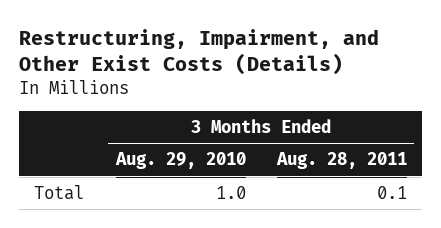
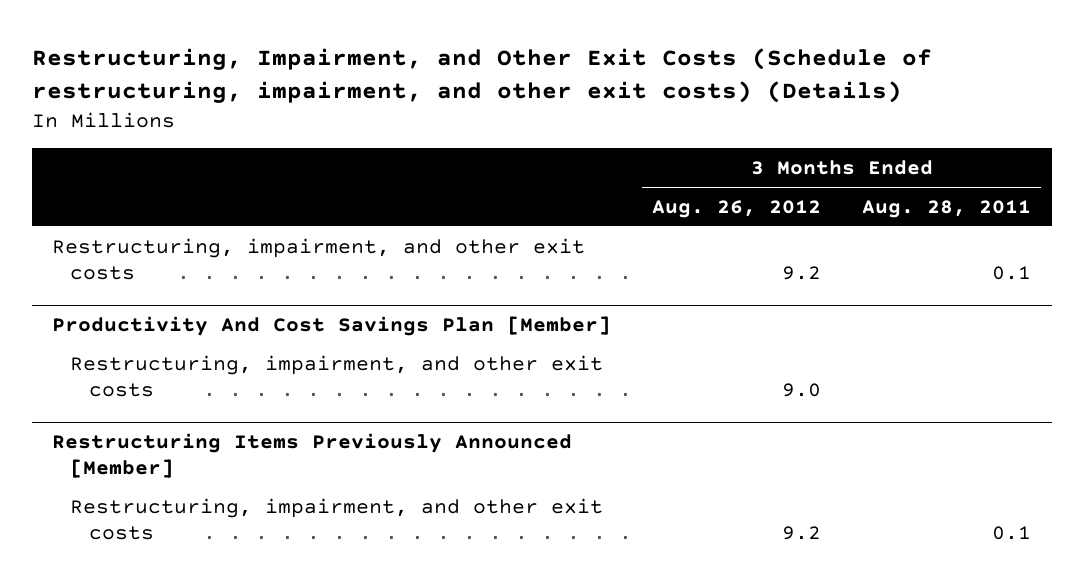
- Restructuring, Impairment, and Other Exist Costs (Details)
+ Restructuring, Impairment, and Other Exit Costs (Schedule of restructuring, impairment, and other exit costs) (Details)
- | 3 Months Ended Aug. 29, 2010 | 3 Months Ended Aug. 28, 2011
+ | 3 Months Ended Aug. 26, 2012 | 3 Months Ended Aug. 28, 2011
- Total | 1.0 | 0.1
+ Restructuring, impairment, and other exit costs | 9.2 | 0.1
+ Productivity And Cost Savings Plan [Member]
+ Restructuring, impairment, and other exit costs | 9.0 |
+ Restructuring Items Previously Announced [Member]
+ Restructuring, impairment, and other exit costs | 9.2 | 0.1

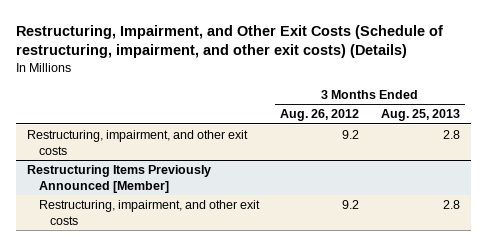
- | 3 Months Ended Aug. 26, 2012 | 3 Months Ended Aug. 28, 2011
+ | 3 Months Ended Aug. 26, 2012 | 3 Months Ended Aug. 25, 2013
- Productivity And Cost Savings Plan [Member]
- Restructuring, impairment, and other exit costs | 9.0 |

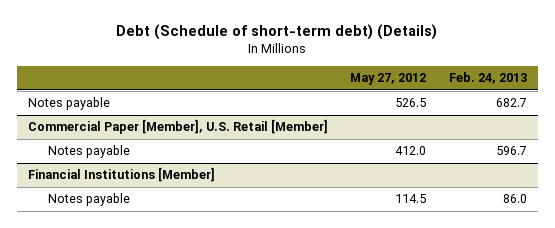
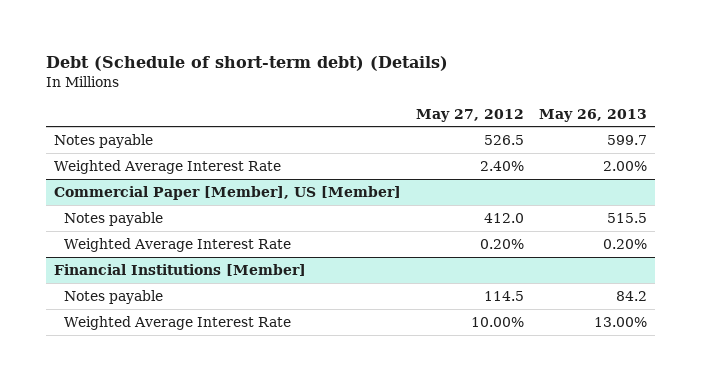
- | May 27, 2012 | Feb. 24, 2013
+ | May 27, 2012 | May 26, 2013
- Commercial Paper [Member], U.S. Retail [Member]
+ Weighted Average Interest Rate | 2.40% | 2.00%
+ Commercial Paper [Member], US [Member]
+ Weighted Average Interest Rate | 0.20% | 0.20%
@ Financial Institutions [Member]
+ Weighted Average Interest Rate | 10.00% | 13.00%

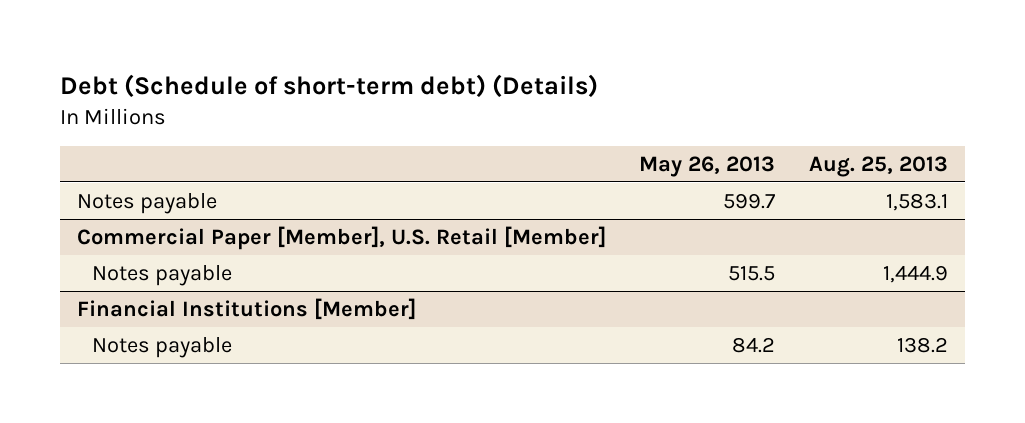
- | May 27, 2012 | May 26, 2013
+ | May 26, 2013 | Aug. 25, 2013
- Weighted Average Interest Rate | 2.40% | 2.00%
- Commercial Paper [Member], US [Member]
+ Commercial Paper [Member], U.S. Retail [Member]
- Weighted Average Interest Rate | 0.20% | 0.20%
@ Financial Institutions [Member]
- Weighted Average Interest Rate | 10.00% | 13.00%

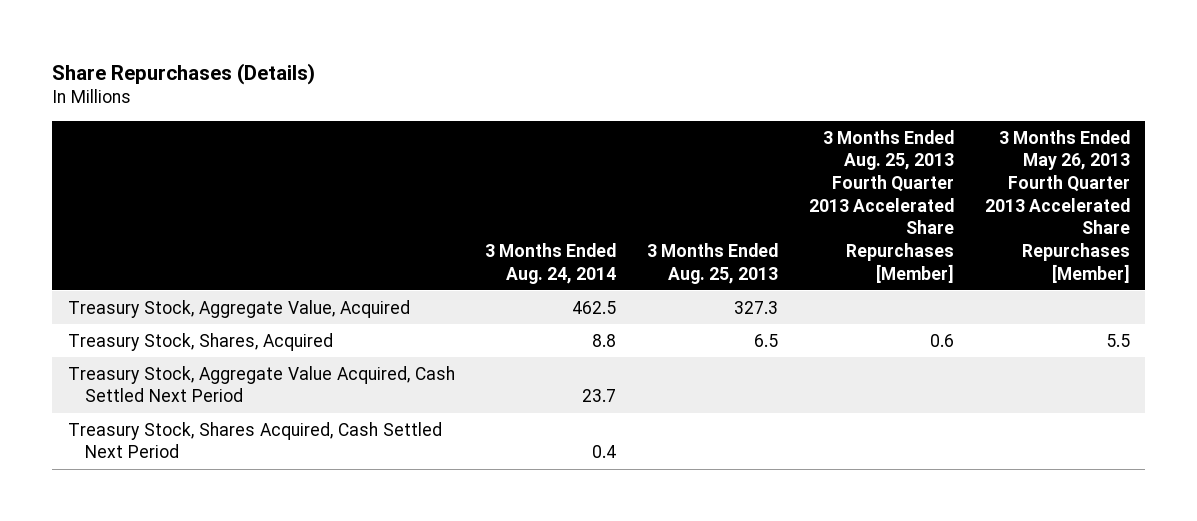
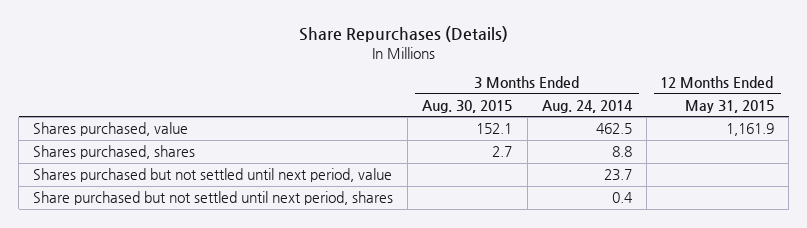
- | 3 Months Ended Aug. 24, 2014 | 3 Months Ended Aug. 25, 2013 | 3 Months Ended Aug. 25, 2013 Fourth Quarter 2013 Accelerated Share Repurchases [Member] | 3 Months Ended May 26, 2013 Fourth Quarter 2013 Accelerated Share Repurchases [Member]
+ | 3 Months Ended Aug. 30, 2015 | 3 Months Ended Aug. 24, 2014 | 12 Months Ended May 31, 2015
- Treasury Stock, Aggregate Value, Acquired | 462.5 | 327.3 | |
- Treasury Stock, Shares, Acquired | 8.8 | 6.5 | 0.6 | 5.5
- Treasury Stock, Aggregate Value Acquired, Cash Settled Next Period | 23.7 | | |
- Treasury Stock, Shares Acquired, Cash Settled Next Period | 0.4 | | |
+ Shares purchased, value | 152.1 | 462.5 | 1,161.9
+ Shares purchased, shares | 2.7 | 8.8 |
+ Shares purchased but not settled until next period, value | | 23.7 |
+ Share purchased but not settled until next period, shares | | 0.4 |

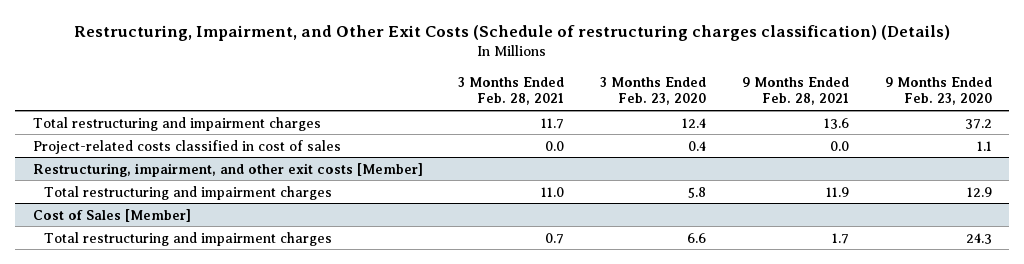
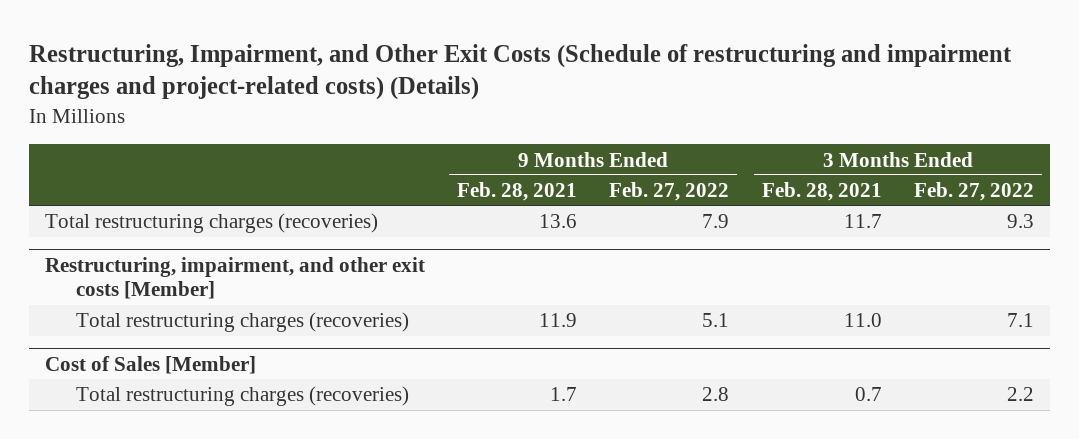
- Restructuring, Impairment, and Other Exit Costs (Schedule of restructuring charges classification) (Details)
+ Restructuring, Impairment, and Other Exit Costs (Schedule of restructuring and impairment charges and project-related costs) (Details)
- | 3 Months Ended Feb. 28, 2021 | 3 Months Ended Feb. 23, 2020 | 9 Months Ended Feb. 28, 2021 | 9 Months Ended Feb. 23, 2020
+ | 9 Months Ended Feb. 28, 2021 | 9 Months Ended Feb. 27, 2022 | 3 Months Ended Feb. 28, 2021 | 3 Months Ended Feb. 27, 2022
- Total restructuring and impairment charges | 11.7 | 12.4 | 13.6 | 37.2
- Project-related costs classified in cost of sales | 0.0 | 0.4 | 0.0 | 1.1
+ Total restructuring charges (recoveries) | 13.6 | 7.9 | 11.7 | 9.3
@ Restructuring, impairment, and other exit costs [Member]
- Total restructuring and impairment charges | 11.0 | 5.8 | 11.9 | 12.9
+ Total restructuring charges (recoveries) | 11.9 | 5.1 | 11.0 | 7.1
@ Cost of Sales [Member]
- Total restructuring and impairment charges | 0.7 | 6.6 | 1.7 | 24.3
+ Total restructuring charges (recoveries) | 1.7 | 2.8 | 0.7 | 2.2

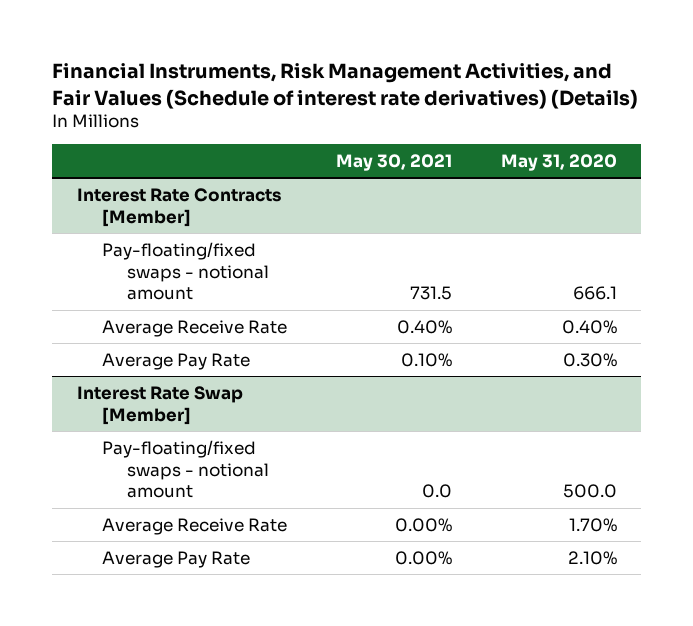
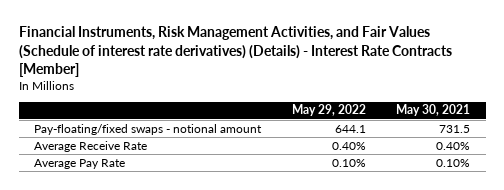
- Financial Instruments, Risk Management Activities, and Fair Values (Schedule of interest rate derivatives) (Details)
+ Financial Instruments, Risk Management Activities, and Fair Values (Schedule of interest rate derivatives) (Details) - Interest Rate Contracts [Member]
- | May 30, 2021 | May 31, 2020
+ | May 29, 2022 | May 30, 2021
- Interest Rate Contracts [Member]
- Interest Rate Swap [Member]
- Pay-floating/fixed swaps - notional amount | 0.0 | 500.0
- Average Receive Rate | 0.00% | 1.70%
- Average Pay Rate | 0.00% | 2.10%

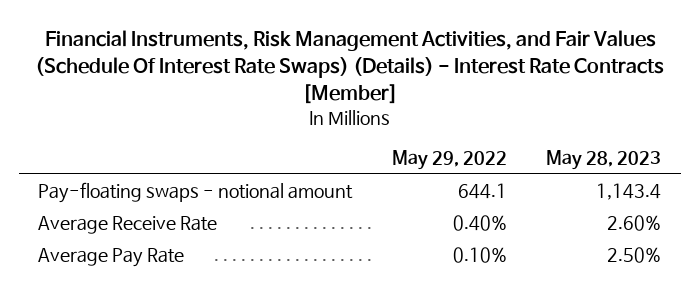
- Financial Instruments, Risk Management Activities, and Fair Values (Schedule of interest rate derivatives) (Details) - Interest Rate Contracts [Member]
+ Financial Instruments, Risk Management Activities, and Fair Values (Schedule Of Interest Rate Swaps) (Details) - Interest Rate Contracts [Member]
- | May 29, 2022 | May 30, 2021
+ | May 29, 2022 | May 28, 2023
- Pay-floating/fixed swaps - notional amount | 644.1 | 731.5
+ Pay-floating swaps - notional amount | 644.1 | 1,143.4

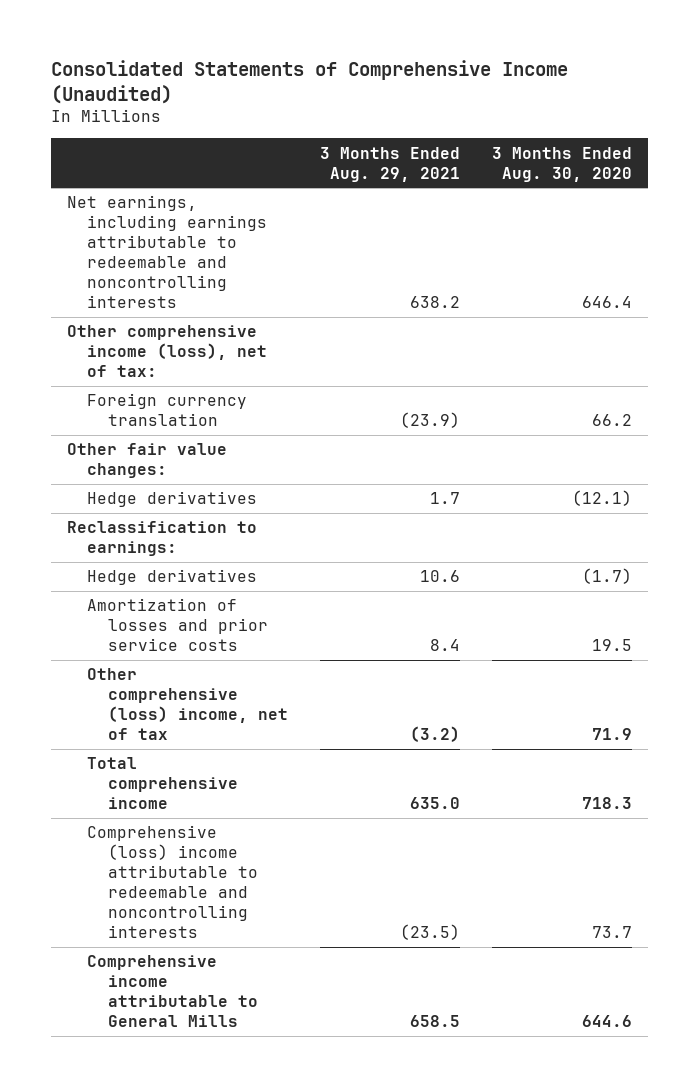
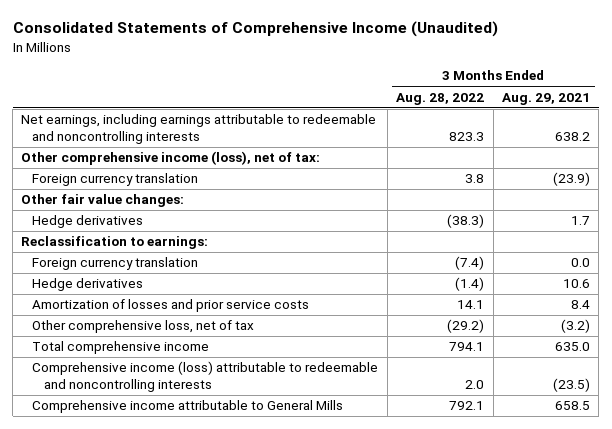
- | 3 Months Ended Aug. 29, 2021 | 3 Months Ended Aug. 30, 2020
+ | 3 Months Ended Aug. 28, 2022 | 3 Months Ended Aug. 29, 2021
+ Foreign currency translation | (7.4) | 0.0
- Other comprehensive (loss) income, net of tax | (3.2) | 71.9
+ Other comprehensive loss, net of tax | (29.2) | (3.2)
- Comprehensive (loss) income attributable to redeemable and noncontrolling interests | (23.5) | 73.7
+ Comprehensive income (loss) attributable to redeemable and noncontrolling interests | 2.0 | (23.5)

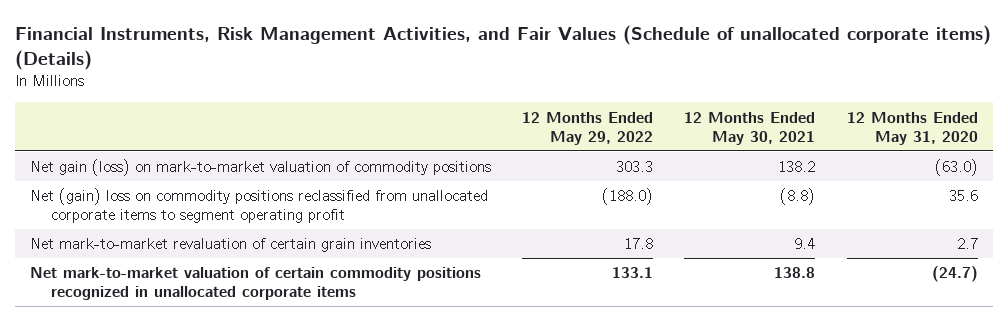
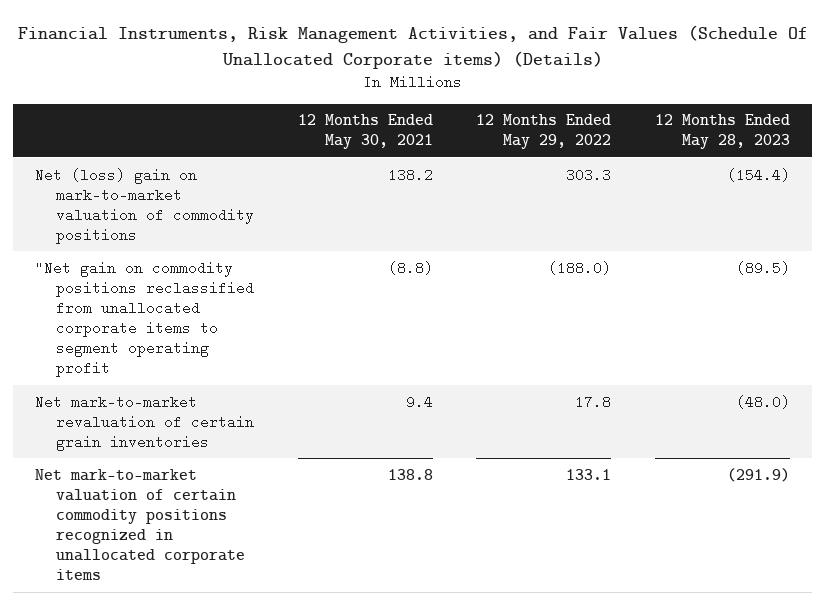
- Financial Instruments, Risk Management Activities, and Fair Values (Schedule of unallocated corporate items) (Details)
+ Financial Instruments, Risk Management Activities, and Fair Values (Schedule Of Unallocated Corporate items) (Details)
- | 12 Months Ended May 29, 2022 | 12 Months Ended May 30, 2021 | 12 Months Ended May 31, 2020
+ | 12 Months Ended May 30, 2021 | 12 Months Ended May 29, 2022 | 12 Months Ended May 28, 2023
- Net gain (loss) on mark-to-market valuation of commodity positions | 303.3 | 138.2 | (63.0)
- Net (gain) loss on commodity positions reclassified from unallocated corporate items to segment operating profit | (188.0) | (8.8) | 35.6
+ Net (loss) gain on mark-to-market valuation of commodity positions | 138.2 | 303.3 | (154.4)
+ "Net gain on commodity positions reclassified from unallocated corporate items to segment operating profit | (8.8) | (188.0) | (89.5)

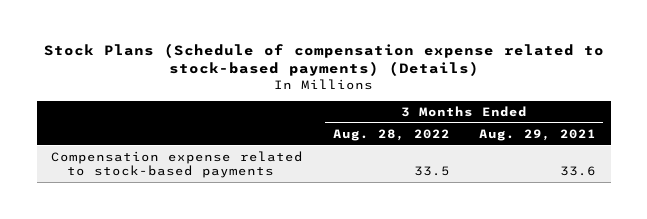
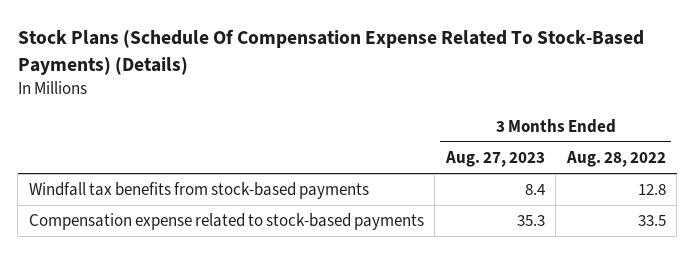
- Stock Plans (Schedule of compensation expense related to stock-based payments) (Details)
+ Stock Plans (Schedule Of Compensation Expense Related To Stock-Based Payments) (Details)
- | 3 Months Ended Aug. 28, 2022 | 3 Months Ended Aug. 29, 2021
+ | 3 Months Ended Aug. 27, 2023 | 3 Months Ended Aug. 28, 2022
+ Windfall tax benefits from stock-based payments | 8.4 | 12.8

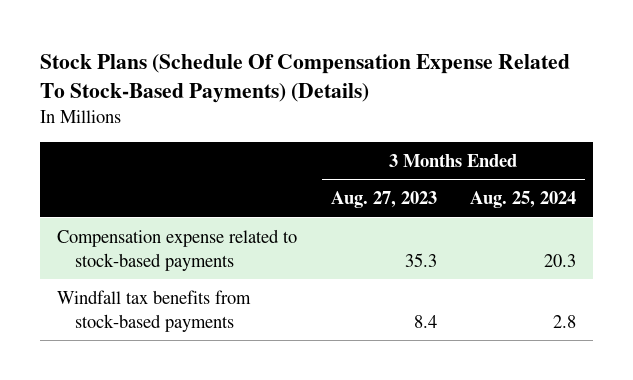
- | 3 Months Ended Aug. 27, 2023 | 3 Months Ended Aug. 28, 2022
+ | 3 Months Ended Aug. 27, 2023 | 3 Months Ended Aug. 25, 2024
moved down: Windfall tax benefits from stock-based payments | 8.4 | 2.8

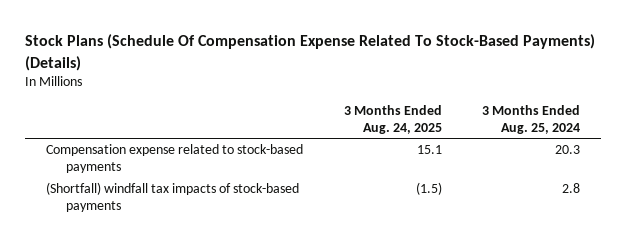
- | 3 Months Ended Aug. 27, 2023 | 3 Months Ended Aug. 25, 2024
+ | 3 Months Ended Aug. 24, 2025 | 3 Months Ended Aug. 25, 2024
- Windfall tax benefits from stock-based payments | 8.4 | 2.8
+ (Shortfall) windfall tax impacts of stock-based payments | (1.5) | 2.8

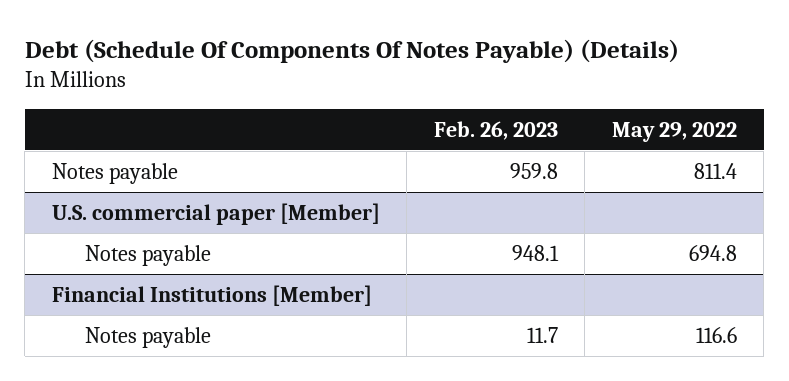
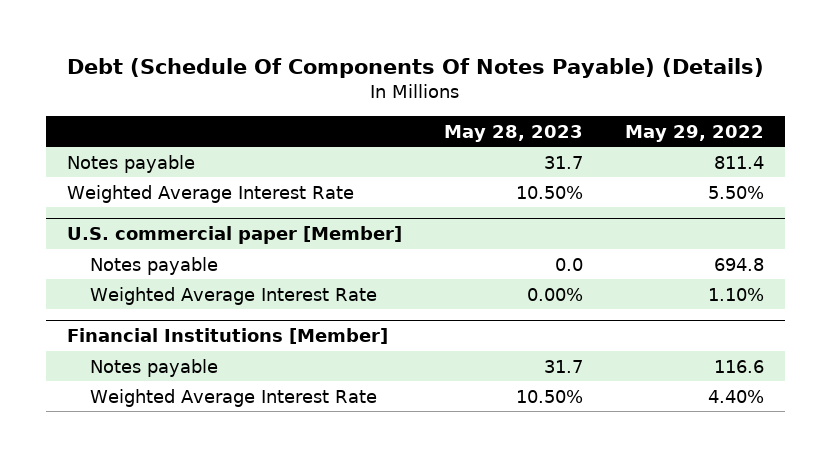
- | Feb. 26, 2023 | May 29, 2022
+ | May 28, 2023 | May 29, 2022
+ Weighted Average Interest Rate | 10.50% | 5.50%
@ U.S. commercial paper [Member]
+ Weighted Average Interest Rate | 0.00% | 1.10%
@ Financial Institutions [Member]
+ Weighted Average Interest Rate | 10.50% | 4.40%

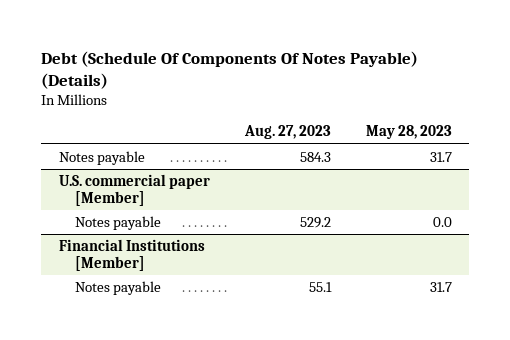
- | May 28, 2023 | May 29, 2022
+ | Aug. 27, 2023 | May 28, 2023
- Weighted Average Interest Rate | 10.50% | 5.50%
@ U.S. commercial paper [Member]
- Weighted Average Interest Rate | 0.00% | 1.10%
@ Financial Institutions [Member]
- Weighted Average Interest Rate | 10.50% | 4.40%

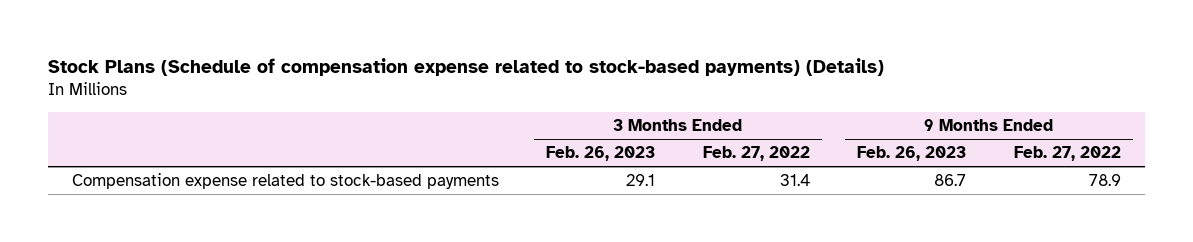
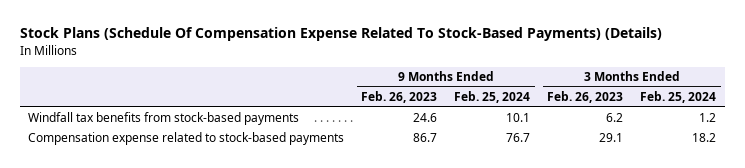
- Stock Plans (Schedule of compensation expense related to stock-based payments) (Details)
+ Stock Plans (Schedule Of Compensation Expense Related To Stock-Based Payments) (Details)
- | 3 Months Ended Feb. 26, 2023 | 3 Months Ended Feb. 27, 2022 | 9 Months Ended Feb. 26, 2023 | 9 Months Ended Feb. 27, 2022
+ | 9 Months Ended Feb. 26, 2023 | 9 Months Ended Feb. 25, 2024 | 3 Months Ended Feb. 26, 2023 | 3 Months Ended Feb. 25, 2024
+ Windfall tax benefits from stock-based payments | 24.6 | 10.1 | 6.2 | 1.2

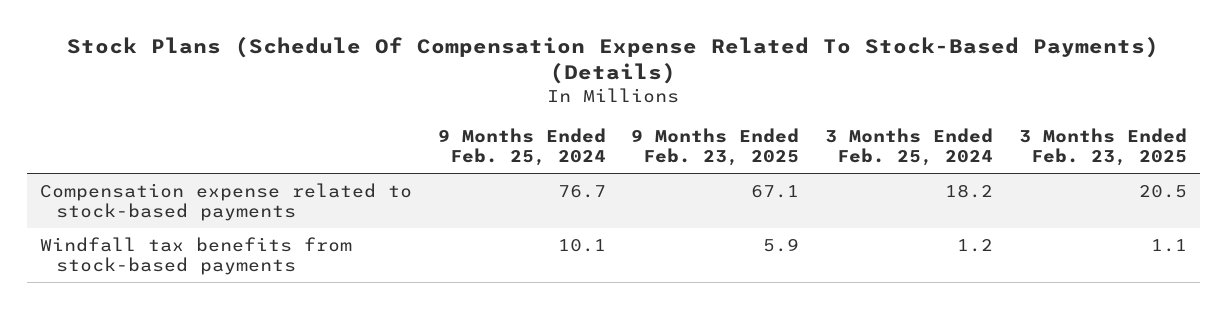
- | 9 Months Ended Feb. 26, 2023 | 9 Months Ended Feb. 25, 2024 | 3 Months Ended Feb. 26, 2023 | 3 Months Ended Feb. 25, 2024
+ | 9 Months Ended Feb. 25, 2024 | 9 Months Ended Feb. 23, 2025 | 3 Months Ended Feb. 25, 2024 | 3 Months Ended Feb. 23, 2025
moved down: Windfall tax benefits from stock-based payments | 10.1 | 5.9 | 1.2 | 1.1

